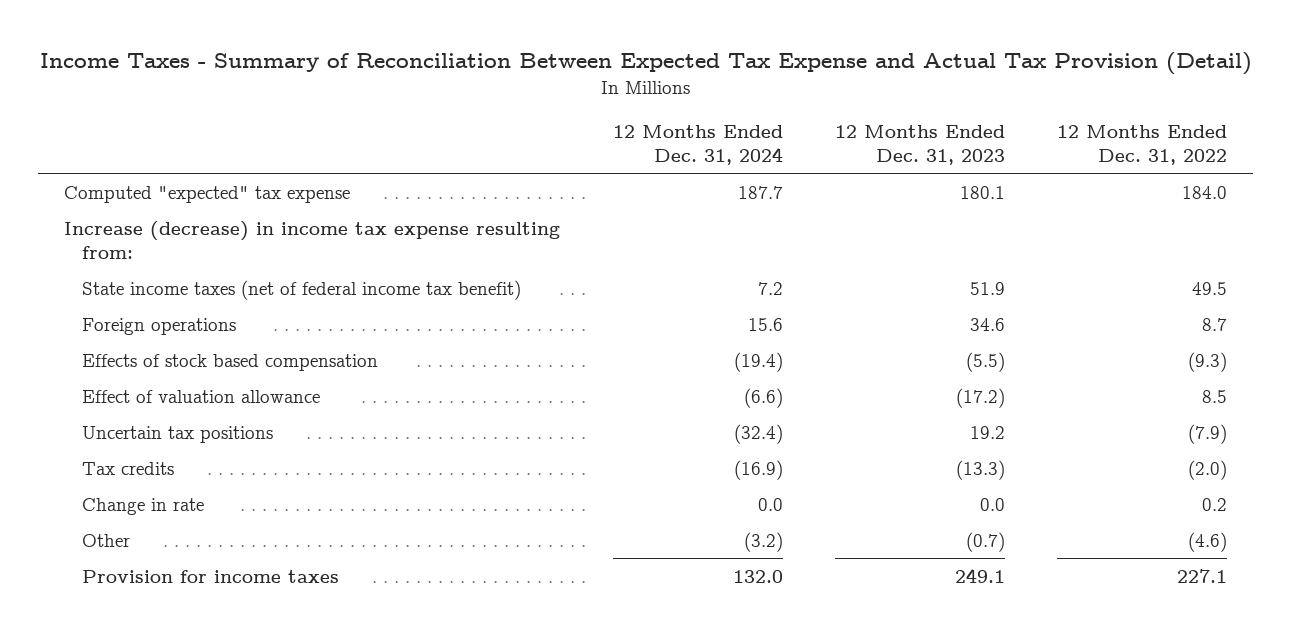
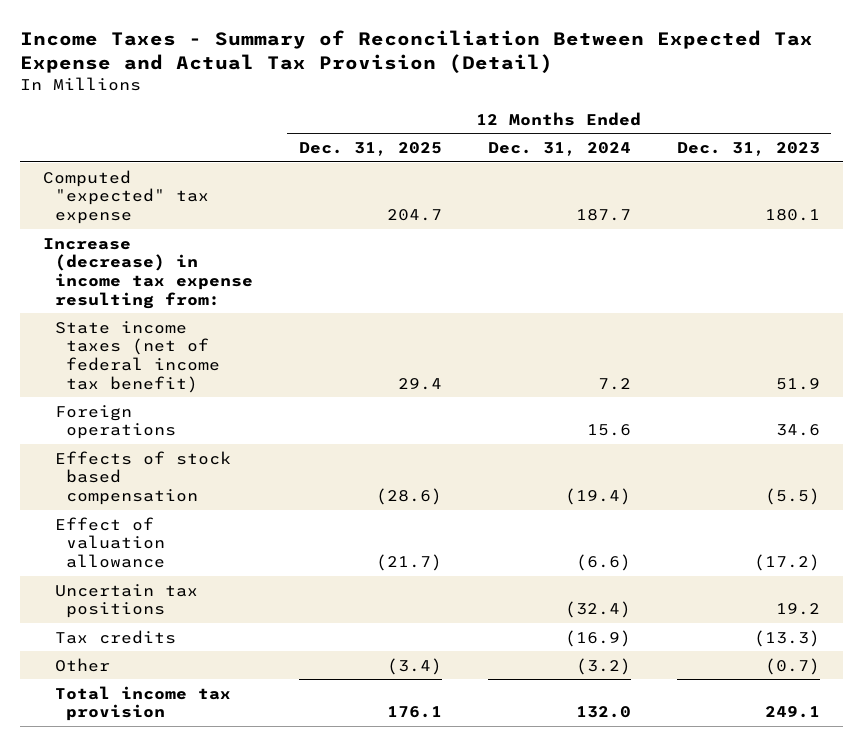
- | 12 Months Ended Dec. 31, 2024 | 12 Months Ended Dec. 31, 2023 | 12 Months Ended Dec. 31, 2022
+ | 12 Months Ended Dec. 31, 2025 | 12 Months Ended Dec. 31, 2024 | 12 Months Ended Dec. 31, 2023
- Change in rate | 0.0 | 0.0 | 0.2
- Provision for income taxes | 132.0 | 249.1 | 227.1
+ Total income tax provision | 176.1 | 132.0 | 249.1

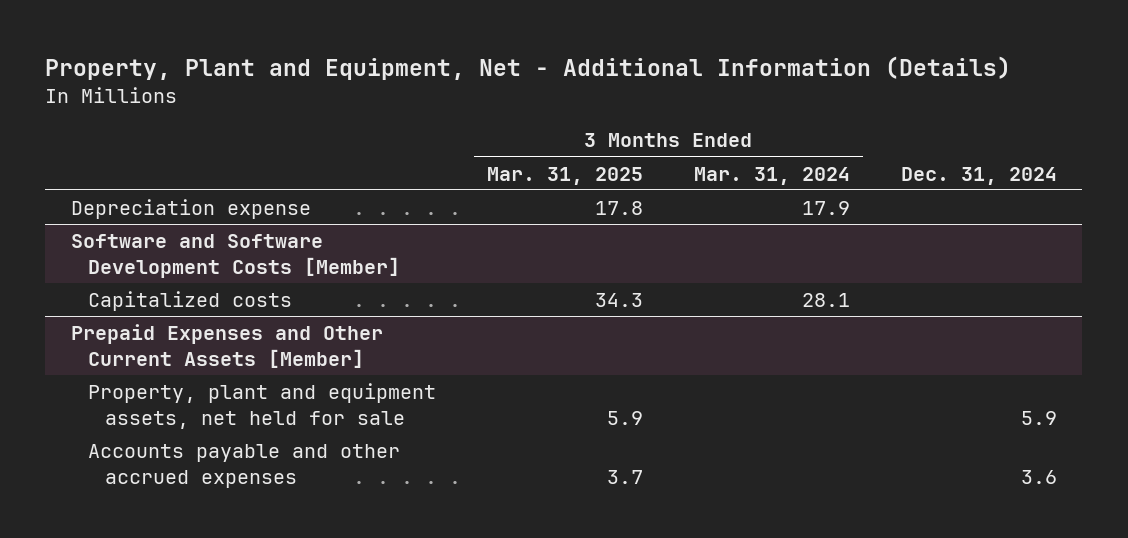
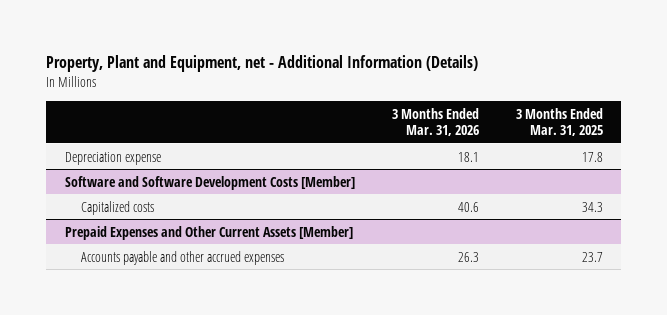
- Property, Plant and Equipment, Net - Additional Information (Details)
+ Property, Plant and Equipment, net - Additional Information (Details)
- | 3 Months Ended Mar. 31, 2025 | 3 Months Ended Mar. 31, 2024 | Dec. 31, 2024
+ | 3 Months Ended Mar. 31, 2026 | 3 Months Ended Mar. 31, 2025
@ Prepaid Expenses and Other Current Assets [Member]
- Property, plant and equipment assets, net held for sale | 5.9 | | 5.9
- Accounts payable and other accrued expenses | 3.7 | | 3.6
+ Accounts payable and other accrued expenses | 26.3 | 23.7

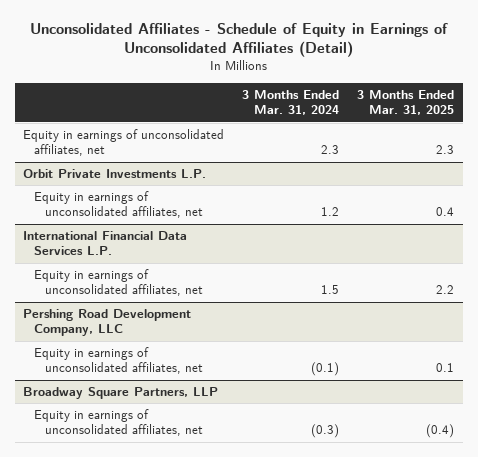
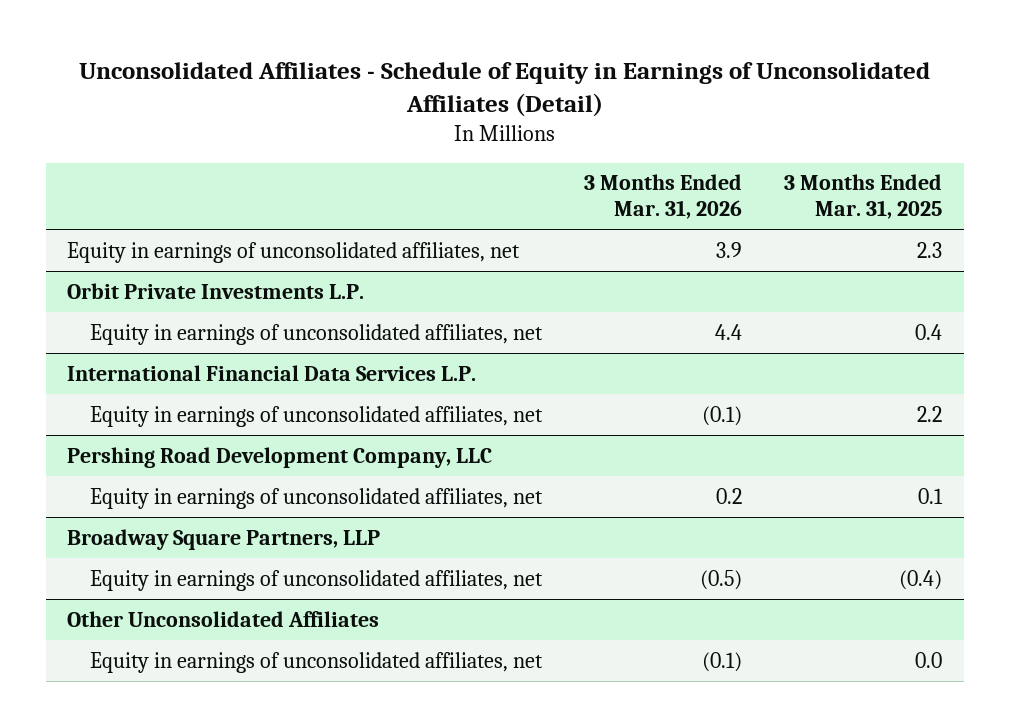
- | 3 Months Ended Mar. 31, 2024 | 3 Months Ended Mar. 31, 2025
+ | 3 Months Ended Mar. 31, 2026 | 3 Months Ended Mar. 31, 2025
+ Other Unconsolidated Affiliates
+ Equity in earnings of unconsolidated affiliates, net | (0.1) | 0.0

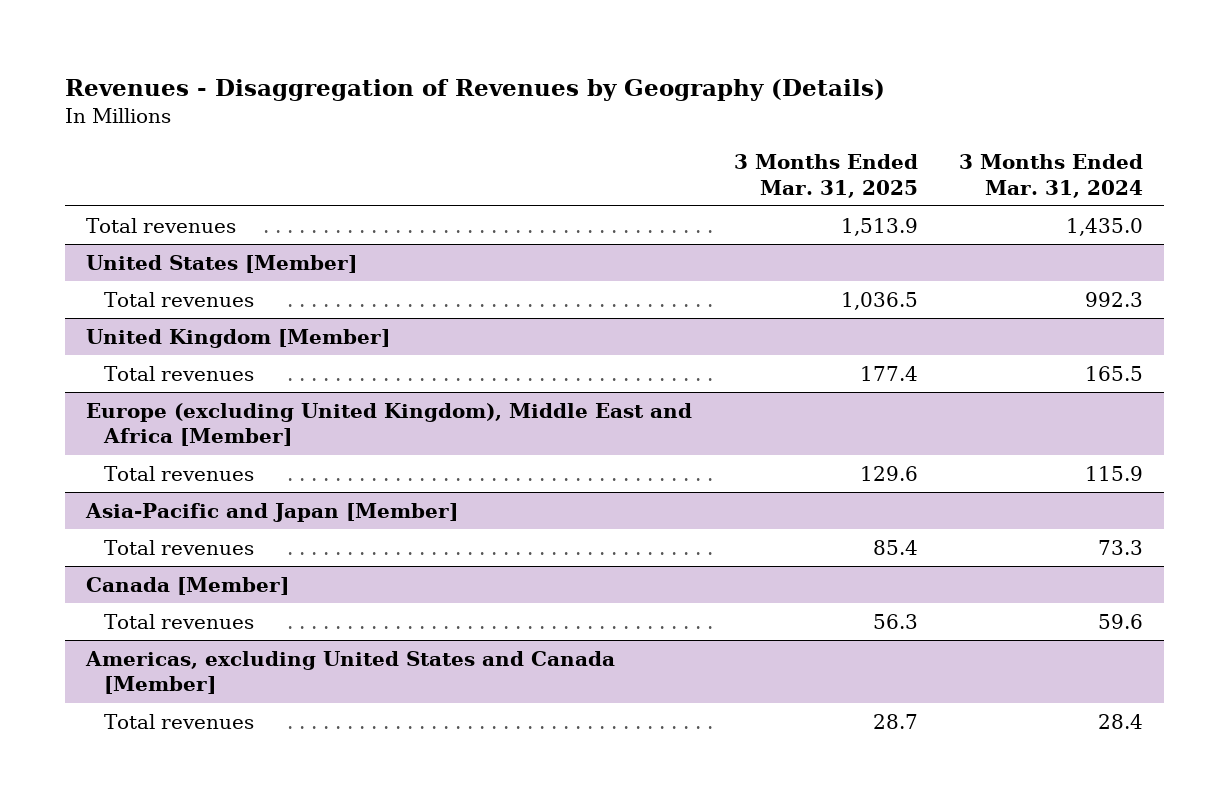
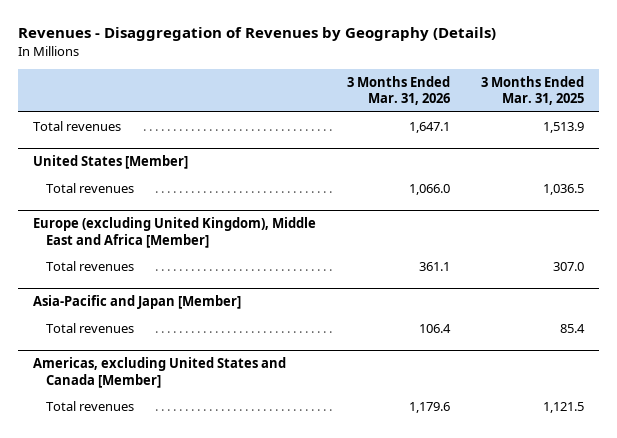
- | 3 Months Ended Mar. 31, 2025 | 3 Months Ended Mar. 31, 2024
+ | 3 Months Ended Mar. 31, 2026 | 3 Months Ended Mar. 31, 2025
- United Kingdom [Member]
- Total revenues | 177.4 | 165.5
@ Europe (excluding United Kingdom), Middle East and Africa [Member]
- Total revenues | 129.6 | 115.9
+ Total revenues | 361.1 | 307.0
- Canada [Member]
- Total revenues | 56.3 | 59.6
@ Americas, excluding United States and Canada [Member]
- Total revenues | 28.7 | 28.4
+ Total revenues | 1,179.6 | 1,121.5

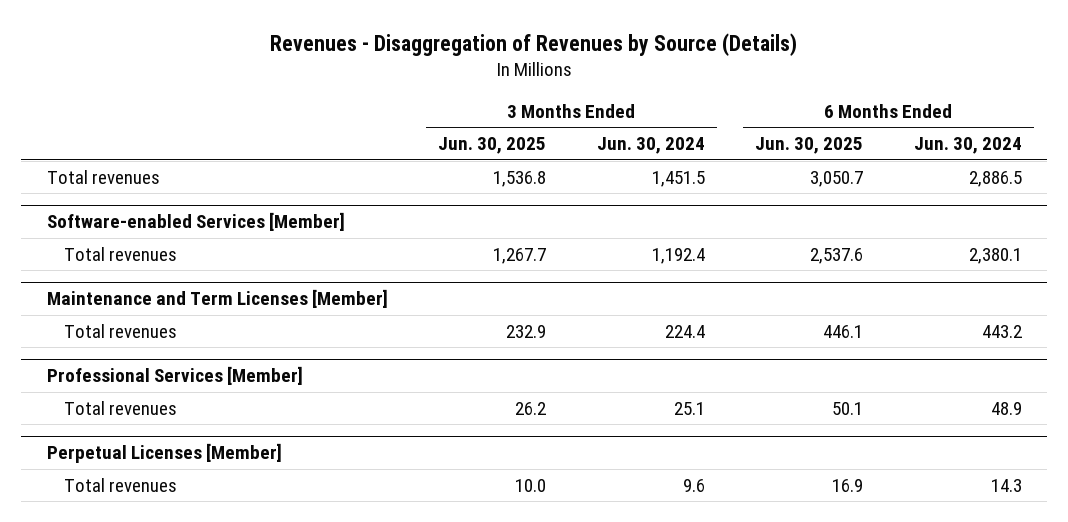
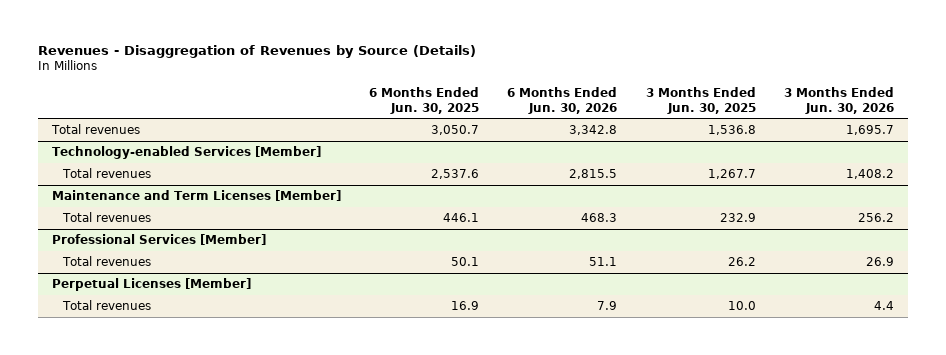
- | 3 Months Ended Jun. 30, 2025 | 3 Months Ended Jun. 30, 2024 | 6 Months Ended Jun. 30, 2025 | 6 Months Ended Jun. 30, 2024
+ | 6 Months Ended Jun. 30, 2025 | 6 Months Ended Jun. 30, 2026 | 3 Months Ended Jun. 30, 2025 | 3 Months Ended Jun. 30, 2026
- Software-enabled Services [Member]
+ Technology-enabled Services [Member]

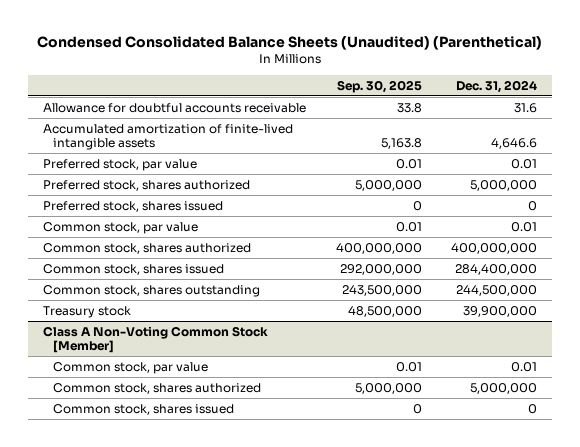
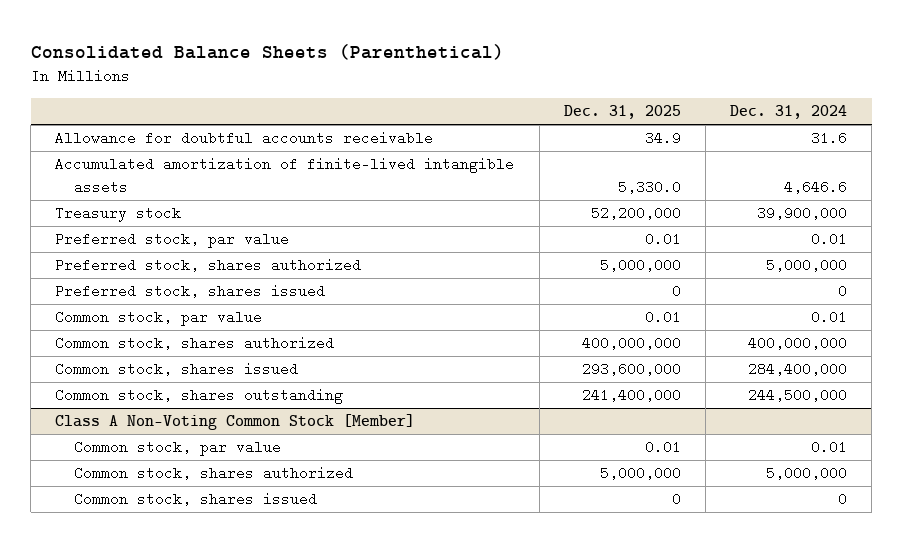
- Condensed Consolidated Balance Sheets (Unaudited) (Parenthetical)
+ Consolidated Balance Sheets (Parenthetical)
- | Sep. 30, 2025 | Dec. 31, 2024
+ | Dec. 31, 2025 | Dec. 31, 2024
moved up: Treasury stock | 52,200,000 | 39,900,000

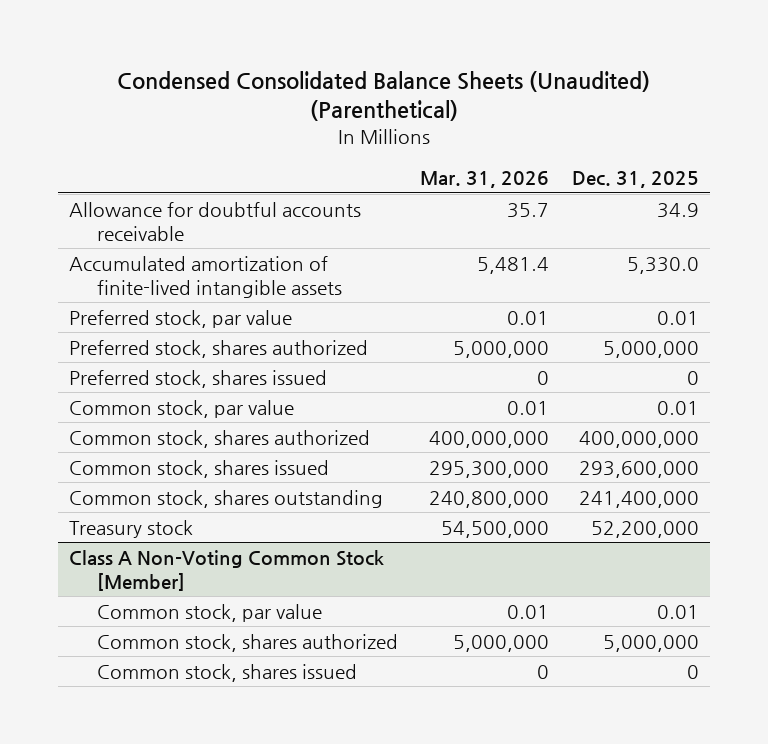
- Consolidated Balance Sheets (Parenthetical)
+ Condensed Consolidated Balance Sheets (Unaudited) (Parenthetical)
- | Dec. 31, 2025 | Dec. 31, 2024
+ | Mar. 31, 2026 | Dec. 31, 2025
moved down: Treasury stock | 54,500,000 | 52,200,000

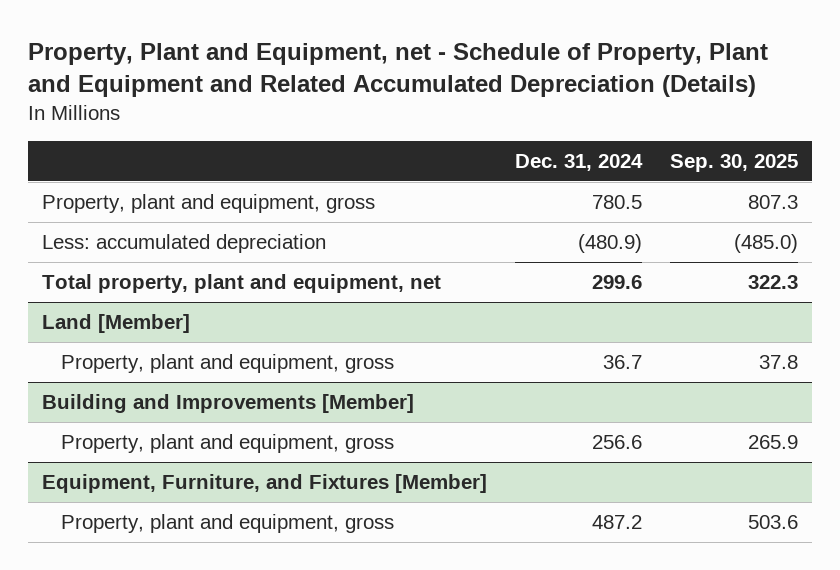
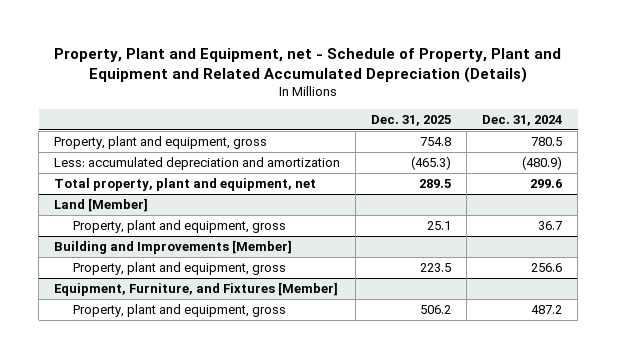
- | Dec. 31, 2024 | Sep. 30, 2025
+ | Dec. 31, 2025 | Dec. 31, 2024
- Less: accumulated depreciation | (480.9) | (485.0)
+ Less: accumulated depreciation and amortization | (465.3) | (480.9)

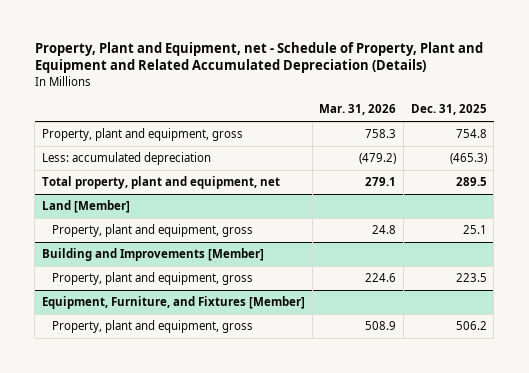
- | Dec. 31, 2025 | Dec. 31, 2024
+ | Mar. 31, 2026 | Dec. 31, 2025
- Less: accumulated depreciation and amortization | (465.3) | (480.9)
+ Less: accumulated depreciation | (479.2) | (465.3)

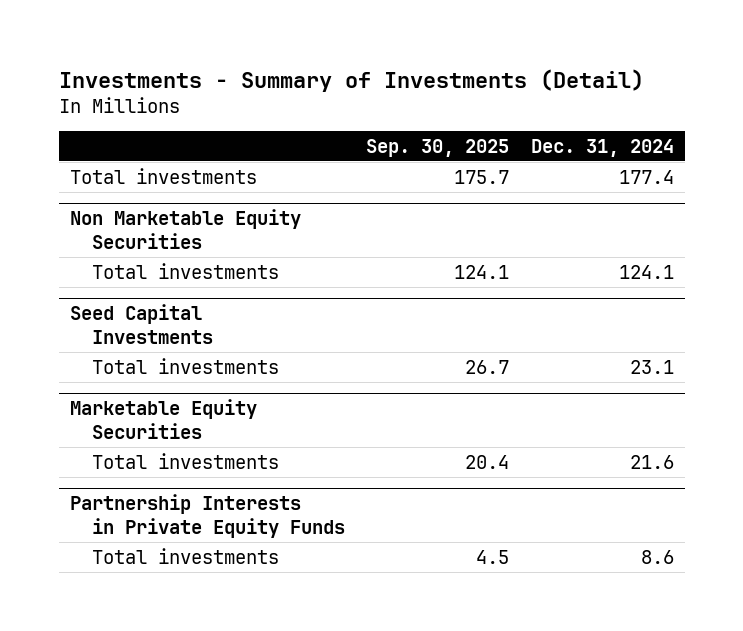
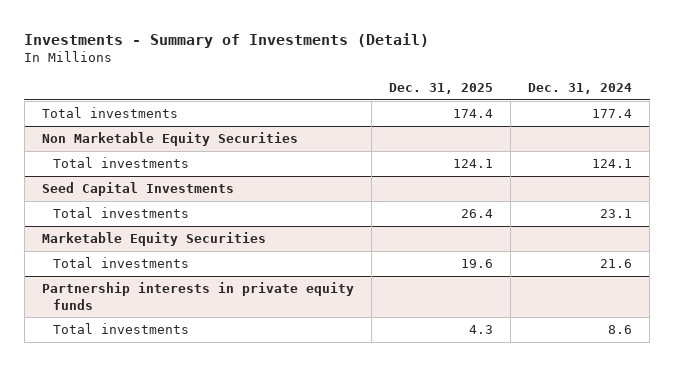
- | Sep. 30, 2025 | Dec. 31, 2024
+ | Dec. 31, 2025 | Dec. 31, 2024
- Partnership Interests in Private Equity Funds
+ Partnership interests in private equity funds

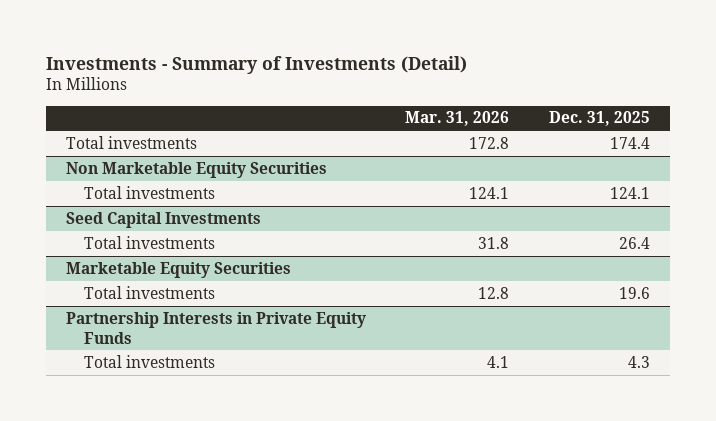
- | Dec. 31, 2025 | Dec. 31, 2024
+ | Mar. 31, 2026 | Dec. 31, 2025
- Partnership interests in private equity funds
+ Partnership Interests in Private Equity Funds

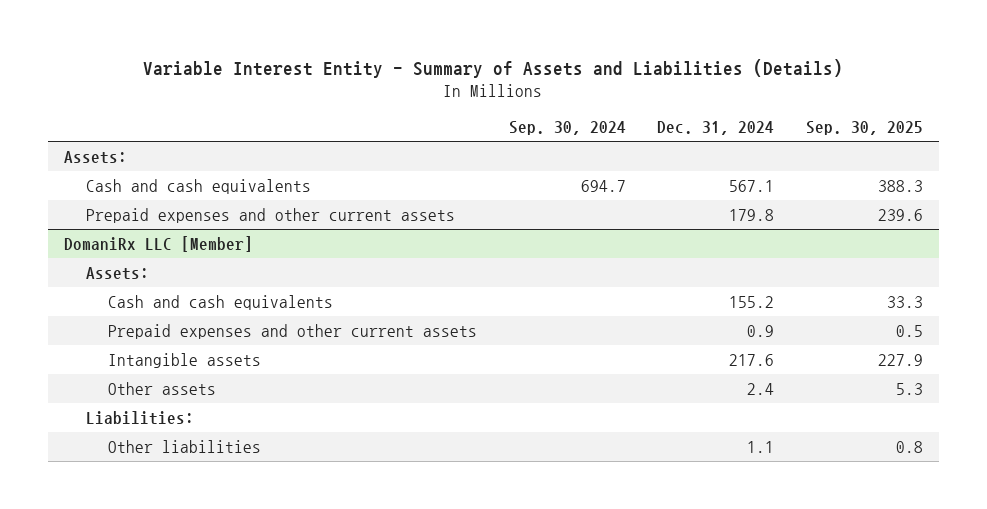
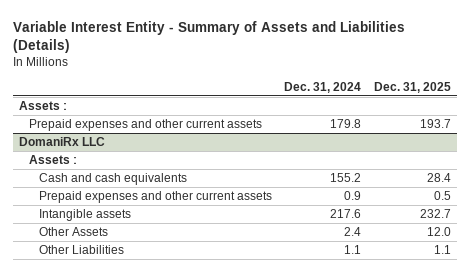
- | Sep. 30, 2024 | Dec. 31, 2024 | Sep. 30, 2025
+ | Dec. 31, 2024 | Dec. 31, 2025
- Assets:
- Cash and cash equivalents | 694.7 | 567.1 | 388.3
+ Assets :
- DomaniRx LLC [Member]
- Assets:
+ DomaniRx LLC
+ Assets :
- Other assets | | 2.4 | 5.3
- Liabilities:
- Other liabilities | | 1.1 | 0.8
+ Other Assets | 2.4 | 12.0
+ Other Liabilities | 1.1 | 1.1

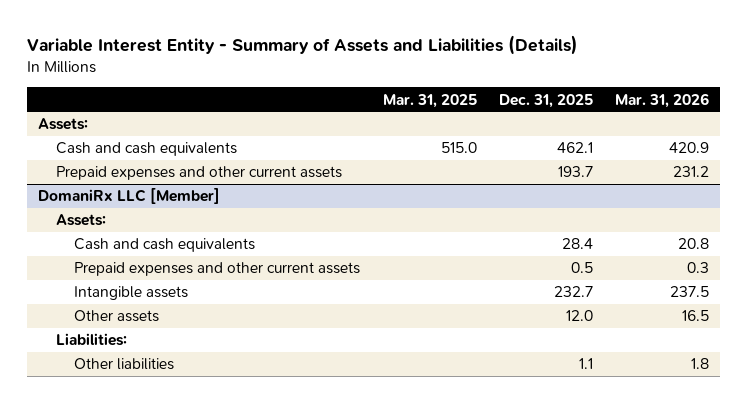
- | Dec. 31, 2024 | Dec. 31, 2025
+ | Mar. 31, 2025 | Dec. 31, 2025 | Mar. 31, 2026
- Assets :
+ Assets:
+ Cash and cash equivalents | 515.0 | 462.1 | 420.9
- DomaniRx LLC
- Assets :
+ DomaniRx LLC [Member]
+ Assets:
- Other Assets | 2.4 | 12.0
- Other Liabilities | 1.1 | 1.1
+ Other assets | | 12.0 | 16.5
+ Liabilities:
+ Other liabilities | | 1.1 | 1.8

